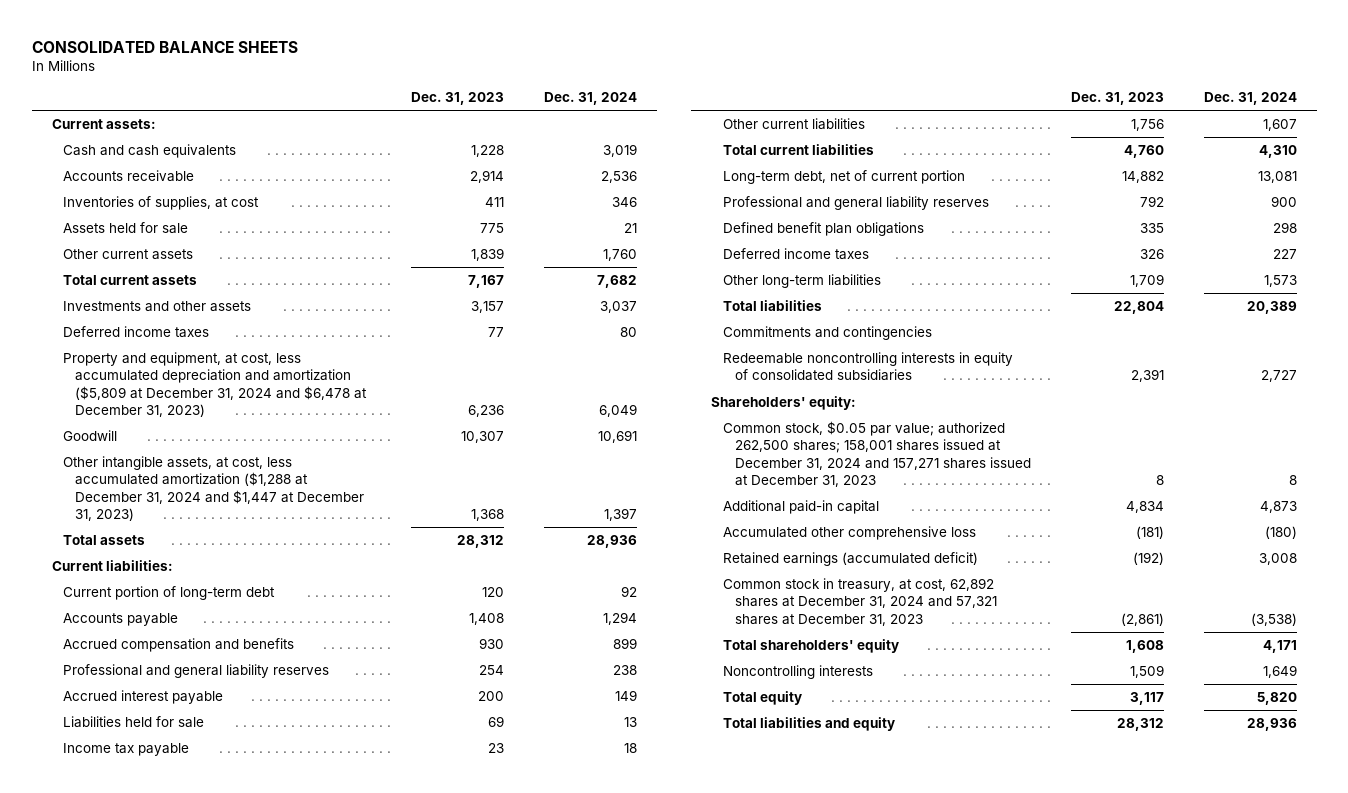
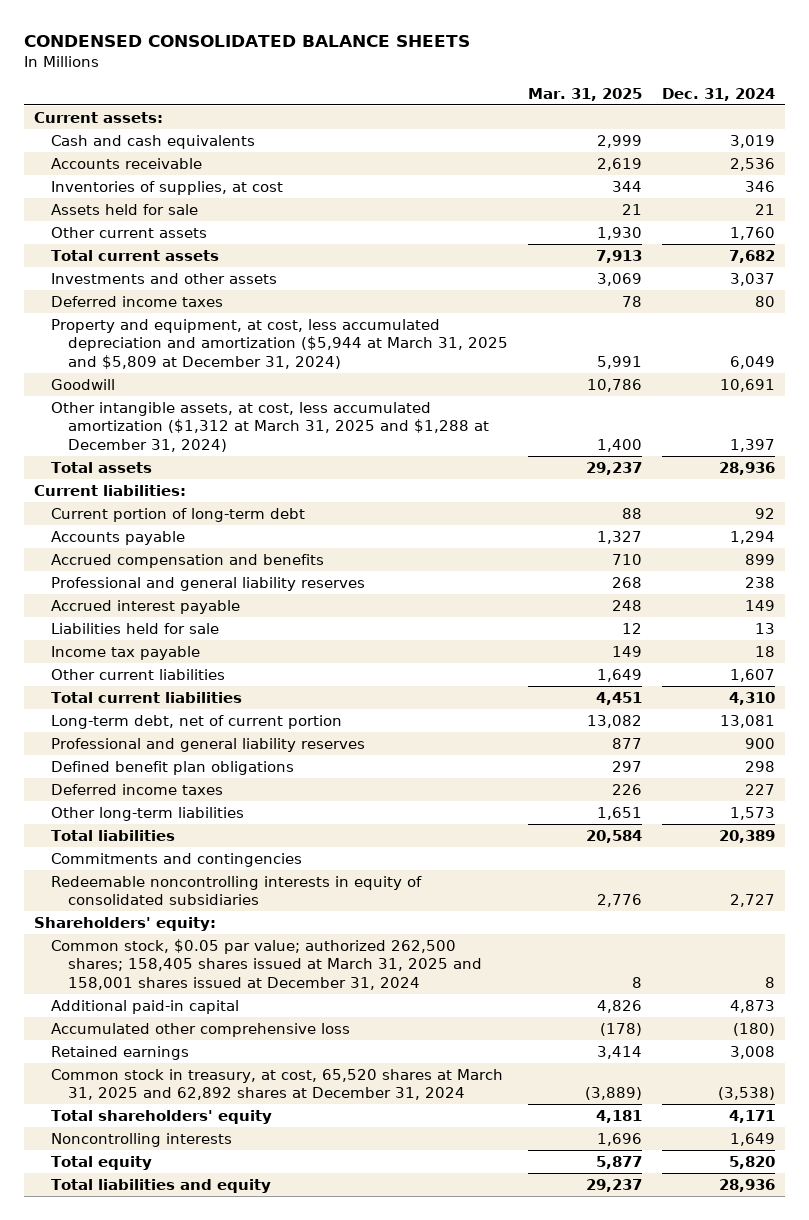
- CONSOLIDATED BALANCE SHEETS
+ CONDENSED CONSOLIDATED BALANCE SHEETS
- | Dec. 31, 2023 | Dec. 31, 2024
+ | Mar. 31, 2025 | Dec. 31, 2024
- Property and equipment, at cost, less accumulated depreciation and amortization ($5,809 at December 31, 2024 and $6,478 at December 31, 2023) | 6,236 | 6,049
+ Property and equipment, at cost, less accumulated depreciation and amortization ($5,944 at March 31, 2025 and $5,809 at December 31, 2024) | 5,991 | 6,049
- Other intangible assets, at cost, less accumulated amortization ($1,288 at December 31, 2024 and $1,447 at December 31, 2023) | 1,368 | 1,397
+ Other intangible assets, at cost, less accumulated amortization ($1,312 at March 31, 2025 and $1,288 at December 31, 2024) | 1,400 | 1,397
- Common stock, $0.05 par value; authorized 262,500 shares; 158,001 shares issued at December 31, 2024 and 157,271 shares issued at December 31, 2023 | 8 | 8
+ Common stock, $0.05 par value; authorized 262,500 shares; 158,405 shares issued at March 31, 2025 and 158,001 shares issued at December 31, 2024 | 8 | 8
- Retained earnings (accumulated deficit) | (192) | 3,008
- Common stock in treasury, at cost, 62,892 shares at December 31, 2024 and 57,321 shares at December 31, 2023 | (2,861) | (3,538)
+ Retained earnings | 3,414 | 3,008
+ Common stock in treasury, at cost, 65,520 shares at March 31, 2025 and 62,892 shares at December 31, 2024 | (3,889) | (3,538)

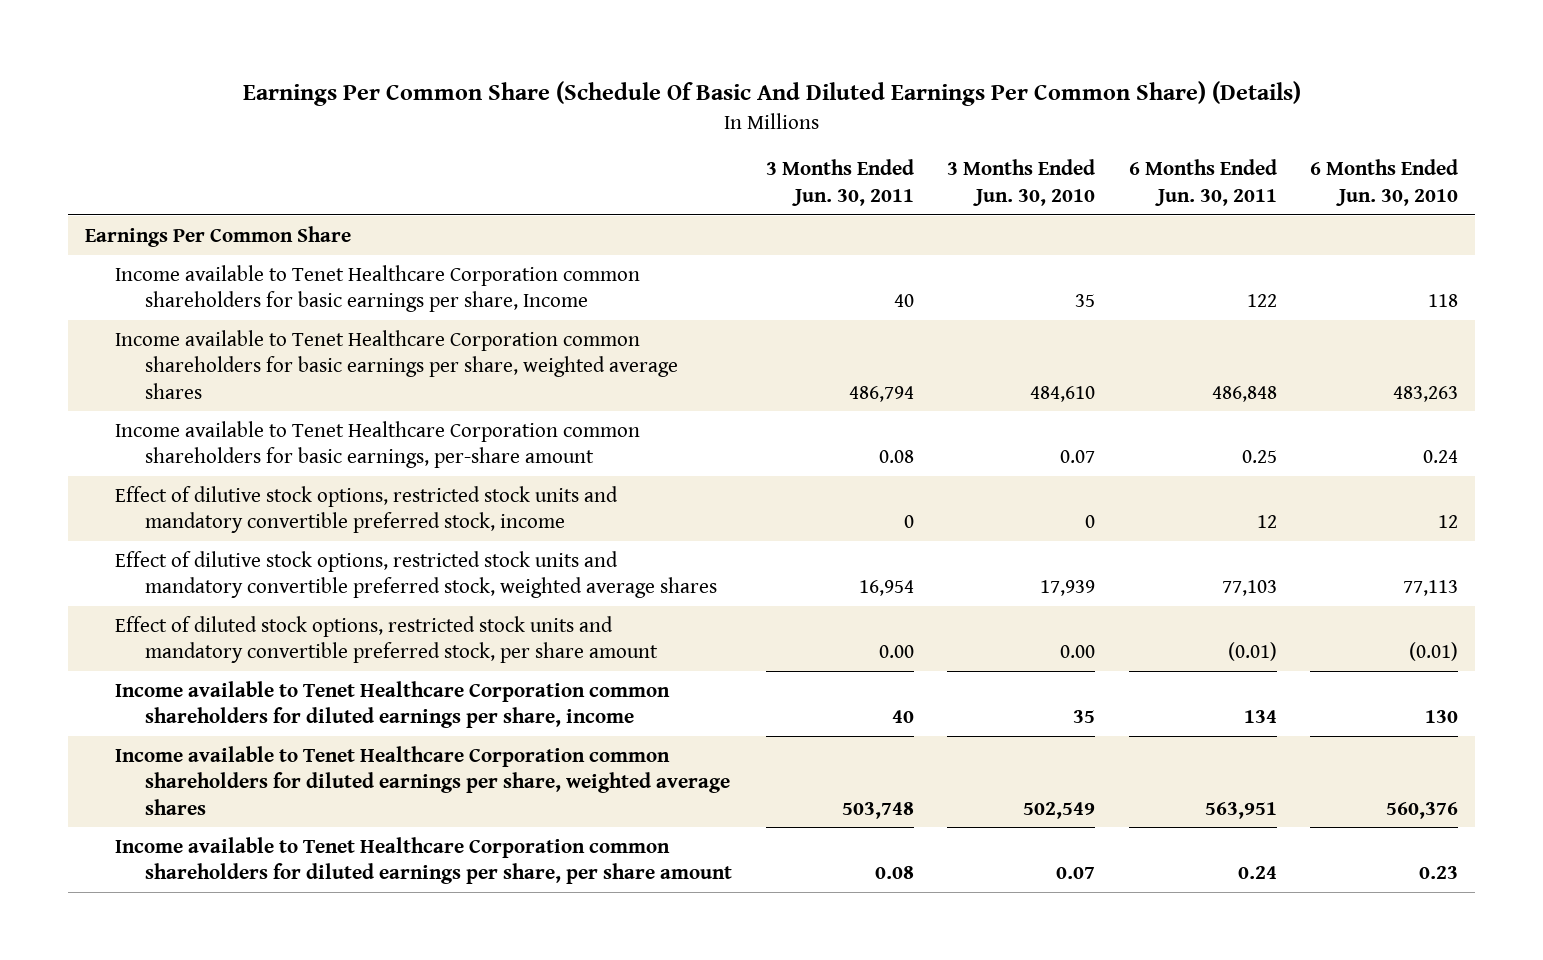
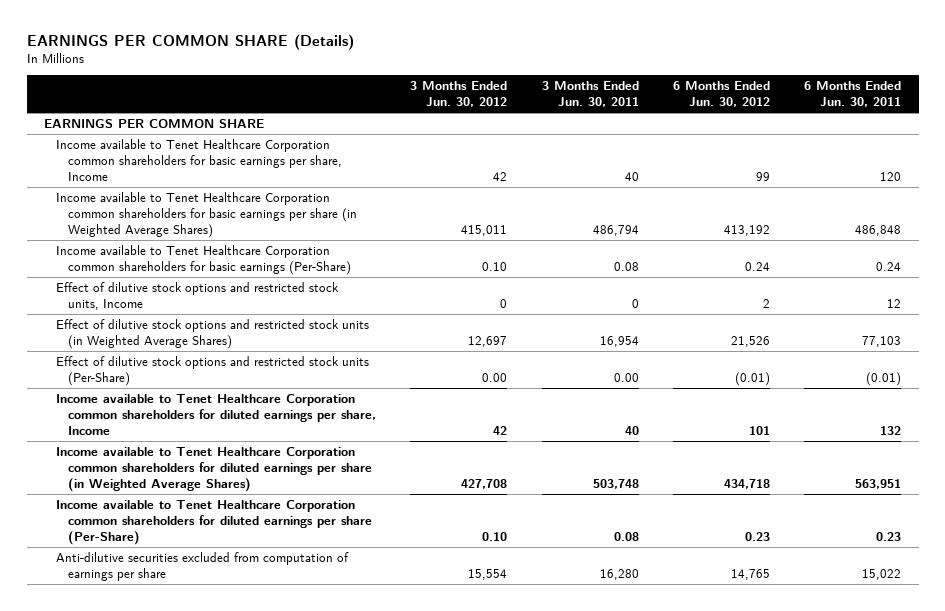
- Earnings Per Common Share (Schedule Of Basic And Diluted Earnings Per Common Share) (Details)
+ EARNINGS PER COMMON SHARE (Details)
- | 3 Months Ended Jun. 30, 2011 | 3 Months Ended Jun. 30, 2010 | 6 Months Ended Jun. 30, 2011 | 6 Months Ended Jun. 30, 2010
+ | 3 Months Ended Jun. 30, 2012 | 3 Months Ended Jun. 30, 2011 | 6 Months Ended Jun. 30, 2012 | 6 Months Ended Jun. 30, 2011
- Earnings Per Common Share
- Income available to Tenet Healthcare Corporation common shareholders for basic earnings per share, Income | 40 | 35 | 122 | 118
- Income available to Tenet Healthcare Corporation common shareholders for basic earnings per share, weighted average shares | 486,794 | 484,610 | 486,848 | 483,263
- Income available to Tenet Healthcare Corporation common shareholders for basic earnings, per-share amount | 0.08 | 0.07 | 0.25 | 0.24
- Effect of dilutive stock options, restricted stock units and mandatory convertible preferred stock, income | 0 | 0 | 12 | 12
- Effect of dilutive stock options, restricted stock units and mandatory convertible preferred stock, weighted average shares | 16,954 | 17,939 | 77,103 | 77,113
- Effect of diluted stock options, restricted stock units and mandatory convertible preferred stock, per share amount | 0.00 | 0.00 | (0.01) | (0.01)
- Income available to Tenet Healthcare Corporation common shareholders for diluted earnings per share, income | 40 | 35 | 134 | 130
- Income available to Tenet Healthcare Corporation common shareholders for diluted earnings per share, weighted average shares | 503,748 | 502,549 | 563,951 | 560,376
- Income available to Tenet Healthcare Corporation common shareholders for diluted earnings per share, per share amount | 0.08 | 0.07 | 0.24 | 0.23
+ EARNINGS PER COMMON SHARE
+ Income available to Tenet Healthcare Corporation common shareholders for basic earnings per share, Income | 42 | 40 | 99 | 120
+ Income available to Tenet Healthcare Corporation common shareholders for basic earnings per share (in Weighted Average Shares) | 415,011 | 486,794 | 413,192 | 486,848
+ Income available to Tenet Healthcare Corporation common shareholders for basic earnings (Per-Share) | 0.10 | 0.08 | 0.24 | 0.24
+ Effect of dilutive stock options and restricted stock units, Income | 0 | 0 | 2 | 12
+ Effect of dilutive stock options and restricted stock units (in Weighted Average Shares) | 12,697 | 16,954 | 21,526 | 77,103
+ Effect of dilutive stock options and restricted stock units (Per-Share) | 0.00 | 0.00 | (0.01) | (0.01)
+ Income available to Tenet Healthcare Corporation common shareholders for diluted earnings per share, Income | 42 | 40 | 101 | 132
+ Income available to Tenet Healthcare Corporation common shareholders for diluted earnings per share (in Weighted Average Shares) | 427,708 | 503,748 | 434,718 | 563,951
+ Income available to Tenet Healthcare Corporation common shareholders for diluted earnings per share (Per-Share) | 0.10 | 0.08 | 0.23 | 0.23
+ Anti-dilutive securities excluded from computation of earnings per share | 15,554 | 16,280 | 14,765 | 15,022

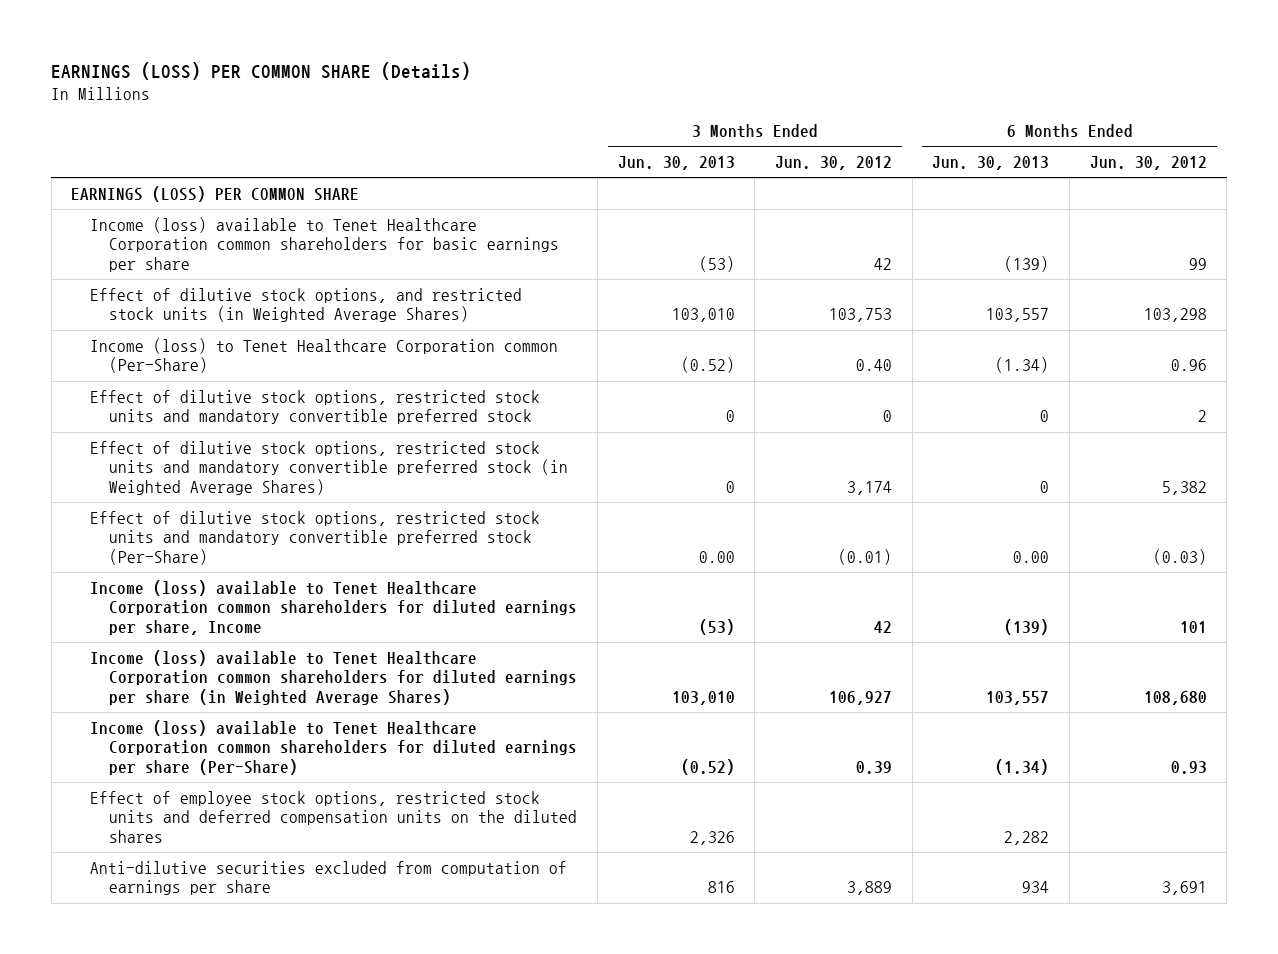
- EARNINGS PER COMMON SHARE (Details)
+ EARNINGS (LOSS) PER COMMON SHARE (Details)
- | 3 Months Ended Jun. 30, 2012 | 3 Months Ended Jun. 30, 2011 | 6 Months Ended Jun. 30, 2012 | 6 Months Ended Jun. 30, 2011
+ | 3 Months Ended Jun. 30, 2013 | 3 Months Ended Jun. 30, 2012 | 6 Months Ended Jun. 30, 2013 | 6 Months Ended Jun. 30, 2012
- EARNINGS PER COMMON SHARE
- Income available to Tenet Healthcare Corporation common shareholders for basic earnings per share, Income | 42 | 40 | 99 | 120
- Income available to Tenet Healthcare Corporation common shareholders for basic earnings per share (in Weighted Average Shares) | 415,011 | 486,794 | 413,192 | 486,848
- Income available to Tenet Healthcare Corporation common shareholders for basic earnings (Per-Share) | 0.10 | 0.08 | 0.24 | 0.24
- Effect of dilutive stock options and restricted stock units, Income | 0 | 0 | 2 | 12
- Effect of dilutive stock options and restricted stock units (in Weighted Average Shares) | 12,697 | 16,954 | 21,526 | 77,103
- Effect of dilutive stock options and restricted stock units (Per-Share) | 0.00 | 0.00 | (0.01) | (0.01)
- Income available to Tenet Healthcare Corporation common shareholders for diluted earnings per share, Income | 42 | 40 | 101 | 132
- Income available to Tenet Healthcare Corporation common shareholders for diluted earnings per share (in Weighted Average Shares) | 427,708 | 503,748 | 434,718 | 563,951
- Income available to Tenet Healthcare Corporation common shareholders for diluted earnings per share (Per-Share) | 0.10 | 0.08 | 0.23 | 0.23
- Anti-dilutive securities excluded from computation of earnings per share | 15,554 | 16,280 | 14,765 | 15,022
+ EARNINGS (LOSS) PER COMMON SHARE
+ Income (loss) available to Tenet Healthcare Corporation common shareholders for basic earnings per share | (53) | 42 | (139) | 99
+ Effect of dilutive stock options, and restricted stock units (in Weighted Average Shares) | 103,010 | 103,753 | 103,557 | 103,298
+ Income (loss) to Tenet Healthcare Corporation common (Per-Share) | (0.52) | 0.40 | (1.34) | 0.96
+ Effect of dilutive stock options, restricted stock units and mandatory convertible preferred stock | 0 | 0 | 0 | 2
+ Effect of dilutive stock options, restricted stock units and mandatory convertible preferred stock (in Weighted Average Shares) | 0 | 3,174 | 0 | 5,382
+ Effect of dilutive stock options, restricted stock units and mandatory convertible preferred stock (Per-Share) | 0.00 | (0.01) | 0.00 | (0.03)
+ Income (loss) available to Tenet Healthcare Corporation common shareholders for diluted earnings per share, Income | (53) | 42 | (139) | 101
+ Income (loss) available to Tenet Healthcare Corporation common shareholders for diluted earnings per share (in Weighted Average Shares) | 103,010 | 106,927 | 103,557 | 108,680
+ Income (loss) available to Tenet Healthcare Corporation common shareholders for diluted earnings per share (Per-Share) | (0.52) | 0.39 | (1.34) | 0.93
+ Effect of employee stock options, restricted stock units and deferred compensation units on the diluted shares | 2,326 | | 2,282 |
+ Anti-dilutive securities excluded from computation of earnings per share | 816 | 3,889 | 934 | 3,691

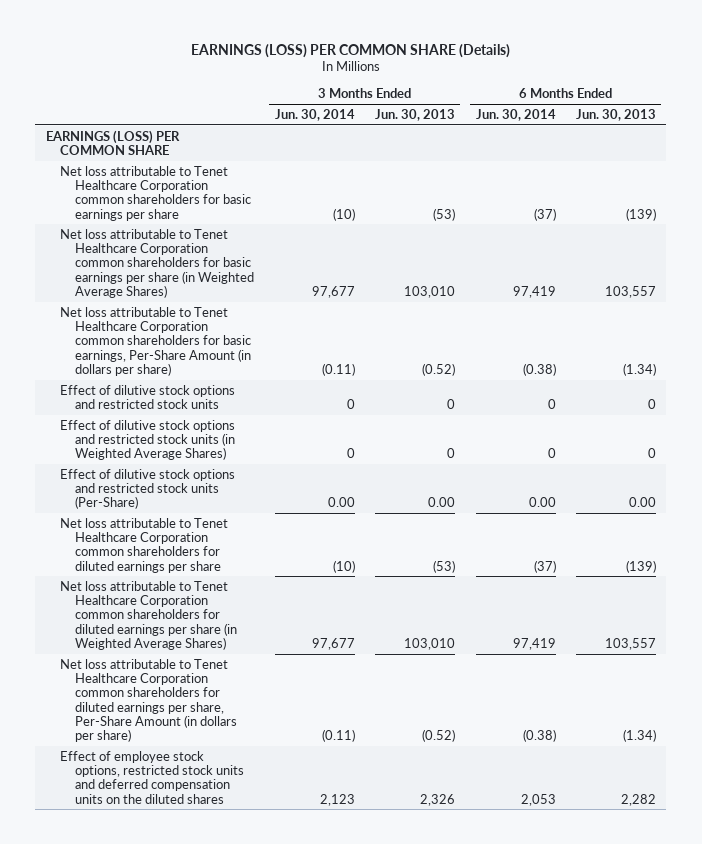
- | 3 Months Ended Jun. 30, 2013 | 3 Months Ended Jun. 30, 2012 | 6 Months Ended Jun. 30, 2013 | 6 Months Ended Jun. 30, 2012
+ | 3 Months Ended Jun. 30, 2014 | 3 Months Ended Jun. 30, 2013 | 6 Months Ended Jun. 30, 2014 | 6 Months Ended Jun. 30, 2013
- Income (loss) available to Tenet Healthcare Corporation common shareholders for basic earnings per share | (53) | 42 | (139) | 99
- Effect of dilutive stock options, and restricted stock units (in Weighted Average Shares) | 103,010 | 103,753 | 103,557 | 103,298
- Income (loss) to Tenet Healthcare Corporation common (Per-Share) | (0.52) | 0.40 | (1.34) | 0.96
- Effect of dilutive stock options, restricted stock units and mandatory convertible preferred stock | 0 | 0 | 0 | 2
- Effect of dilutive stock options, restricted stock units and mandatory convertible preferred stock (in Weighted Average Shares) | 0 | 3,174 | 0 | 5,382
- Effect of dilutive stock options, restricted stock units and mandatory convertible preferred stock (Per-Share) | 0.00 | (0.01) | 0.00 | (0.03)
- Income (loss) available to Tenet Healthcare Corporation common shareholders for diluted earnings per share, Income | (53) | 42 | (139) | 101
- Income (loss) available to Tenet Healthcare Corporation common shareholders for diluted earnings per share (in Weighted Average Shares) | 103,010 | 106,927 | 103,557 | 108,680
- Income (loss) available to Tenet Healthcare Corporation common shareholders for diluted earnings per share (Per-Share) | (0.52) | 0.39 | (1.34) | 0.93
+ Net loss attributable to Tenet Healthcare Corporation common shareholders for basic earnings per share | (10) | (53) | (37) | (139)
+ Net loss attributable to Tenet Healthcare Corporation common shareholders for basic earnings per share (in Weighted Average Shares) | 97,677 | 103,010 | 97,419 | 103,557
+ Net loss attributable to Tenet Healthcare Corporation common shareholders for basic earnings, Per-Share Amount (in dollars per share) | (0.11) | (0.52) | (0.38) | (1.34)
+ Effect of dilutive stock options and restricted stock units | 0 | 0 | 0 | 0
+ Effect of dilutive stock options and restricted stock units (in Weighted Average Shares) | 0 | 0 | 0 | 0
+ Effect of dilutive stock options and restricted stock units (Per-Share) | 0.00 | 0.00 | 0.00 | 0.00
+ Net loss attributable to Tenet Healthcare Corporation common shareholders for diluted earnings per share | (10) | (53) | (37) | (139)
+ Net loss attributable to Tenet Healthcare Corporation common shareholders for diluted earnings per share (in Weighted Average Shares) | 97,677 | 103,010 | 97,419 | 103,557
+ Net loss attributable to Tenet Healthcare Corporation common shareholders for diluted earnings per share, Per-Share Amount (in dollars per share) | (0.11) | (0.52) | (0.38) | (1.34)
- Anti-dilutive securities excluded from computation of earnings per share | 816 | 3,889 | 934 | 3,691

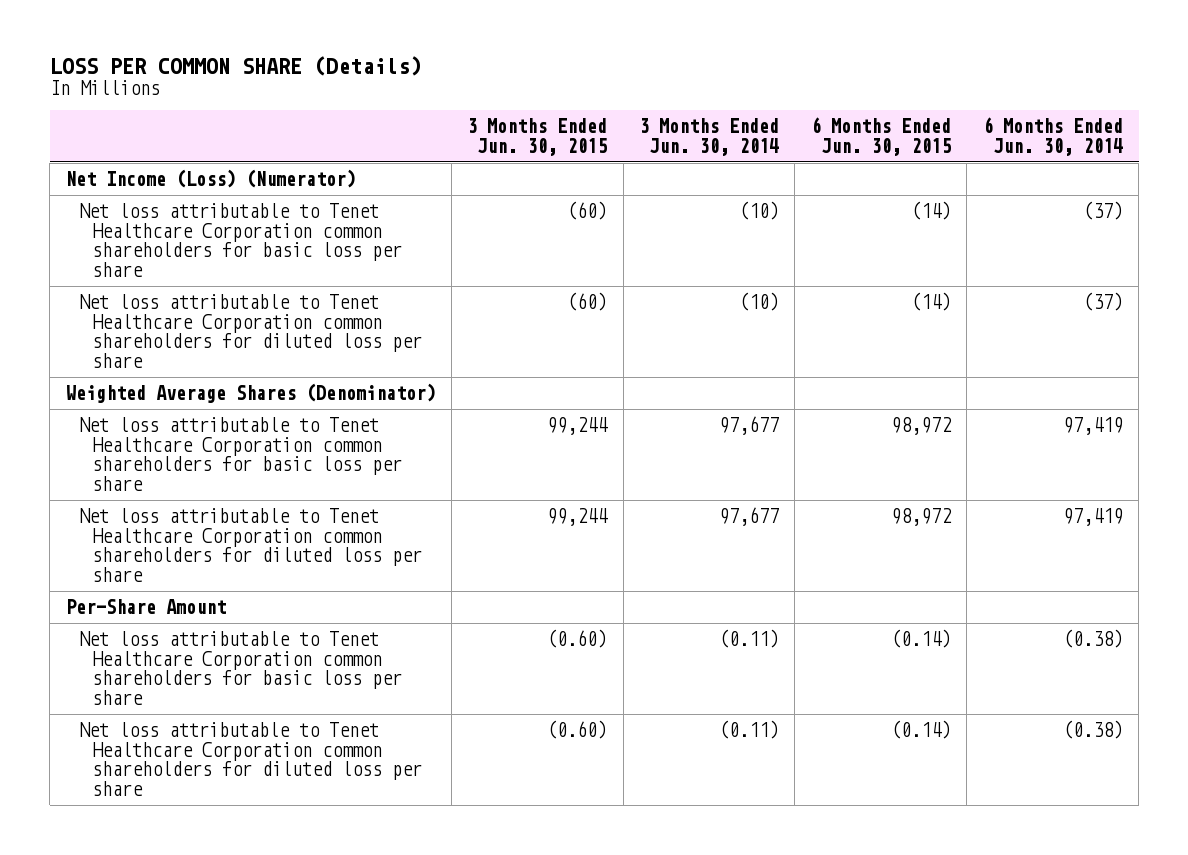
- EARNINGS (LOSS) PER COMMON SHARE (Details)
+ LOSS PER COMMON SHARE (Details)
- | 3 Months Ended Jun. 30, 2014 | 3 Months Ended Jun. 30, 2013 | 6 Months Ended Jun. 30, 2014 | 6 Months Ended Jun. 30, 2013
+ | 3 Months Ended Jun. 30, 2015 | 3 Months Ended Jun. 30, 2014 | 6 Months Ended Jun. 30, 2015 | 6 Months Ended Jun. 30, 2014
- EARNINGS (LOSS) PER COMMON SHARE
- Net loss attributable to Tenet Healthcare Corporation common shareholders for basic earnings per share | (10) | (53) | (37) | (139)
- Net loss attributable to Tenet Healthcare Corporation common shareholders for basic earnings per share (in Weighted Average Shares) | 97,677 | 103,010 | 97,419 | 103,557
- Net loss attributable to Tenet Healthcare Corporation common shareholders for basic earnings, Per-Share Amount (in dollars per share) | (0.11) | (0.52) | (0.38) | (1.34)
- Effect of dilutive stock options and restricted stock units | 0 | 0 | 0 | 0
- Effect of dilutive stock options and restricted stock units (in Weighted Average Shares) | 0 | 0 | 0 | 0
- Effect of dilutive stock options and restricted stock units (Per-Share) | 0.00 | 0.00 | 0.00 | 0.00
- Net loss attributable to Tenet Healthcare Corporation common shareholders for diluted earnings per share | (10) | (53) | (37) | (139)
- Net loss attributable to Tenet Healthcare Corporation common shareholders for diluted earnings per share (in Weighted Average Shares) | 97,677 | 103,010 | 97,419 | 103,557
- Net loss attributable to Tenet Healthcare Corporation common shareholders for diluted earnings per share, Per-Share Amount (in dollars per share) | (0.11) | (0.52) | (0.38) | (1.34)
- Effect of employee stock options, restricted stock units and deferred compensation units on the diluted shares | 2,123 | 2,326 | 2,053 | 2,282
+ Net Income (Loss) (Numerator)
+ Net loss attributable to Tenet Healthcare Corporation common shareholders for basic loss per share | (60) | (10) | (14) | (37)
+ Net loss attributable to Tenet Healthcare Corporation common shareholders for diluted loss per share | (60) | (10) | (14) | (37)
+ Weighted Average Shares (Denominator)
+ Net loss attributable to Tenet Healthcare Corporation common shareholders for basic loss per share | 99,244 | 97,677 | 98,972 | 97,419
+ Net loss attributable to Tenet Healthcare Corporation common shareholders for diluted loss per share | 99,244 | 97,677 | 98,972 | 97,419
+ Per-Share Amount
+ Net loss attributable to Tenet Healthcare Corporation common shareholders for basic loss per share | (0.60) | (0.11) | (0.14) | (0.38)
+ Net loss attributable to Tenet Healthcare Corporation common shareholders for diluted loss per share | (0.60) | (0.11) | (0.14) | (0.38)

